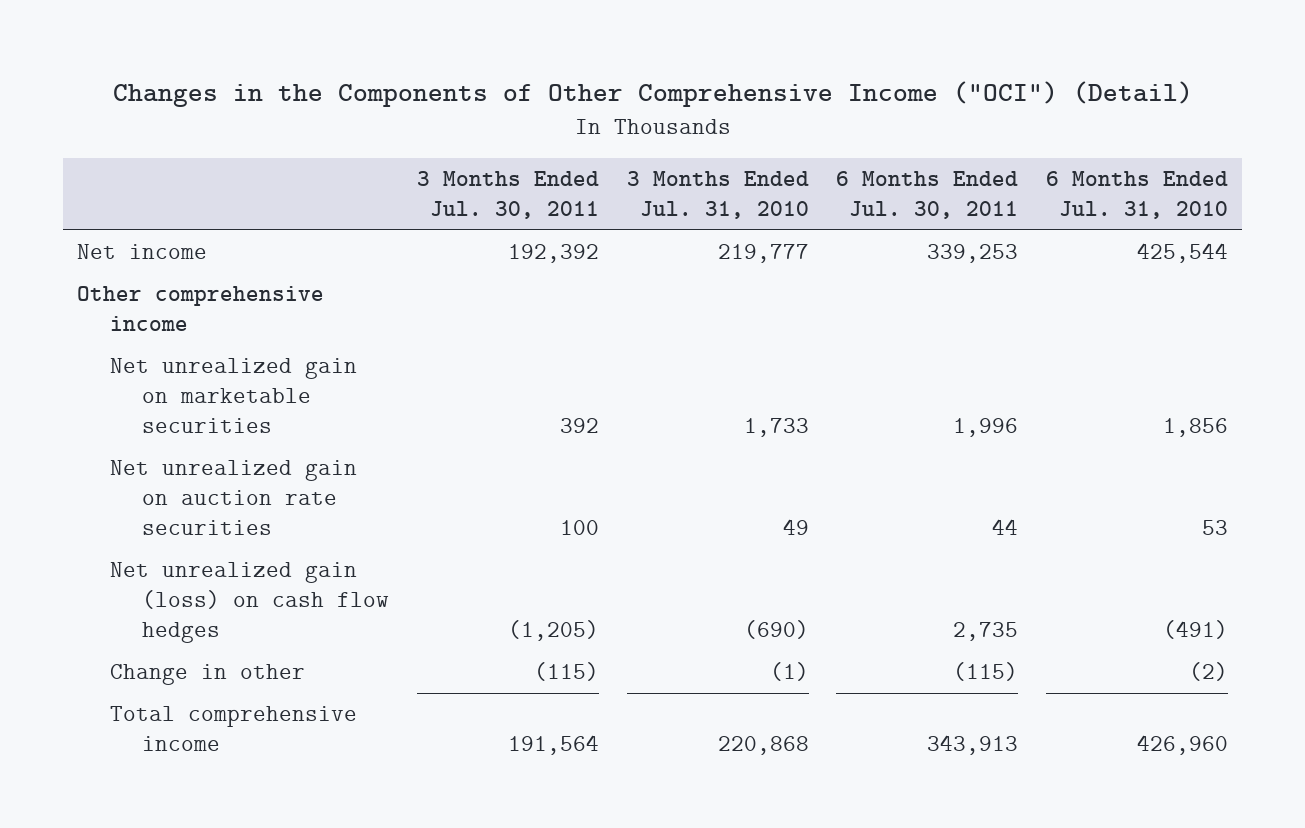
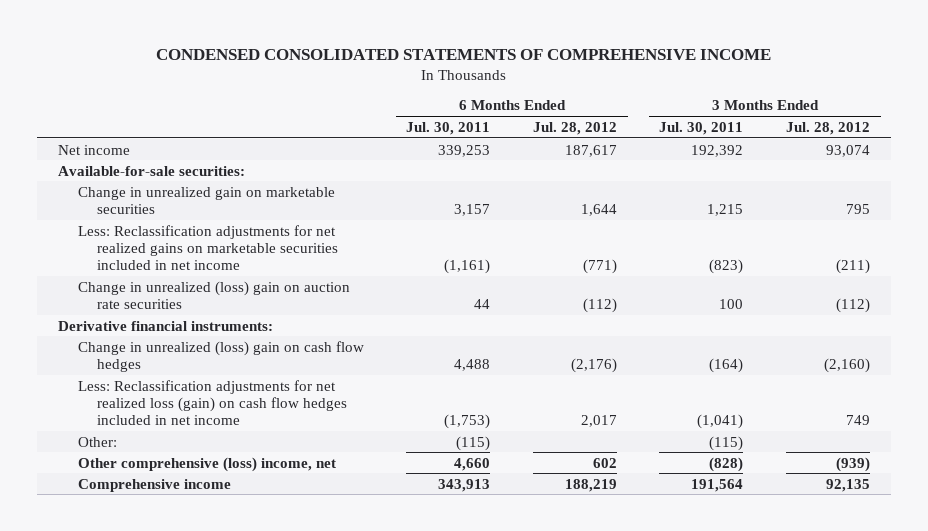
- Changes in the Components of Other Comprehensive Income ("OCI") (Detail)
+ CONDENSED CONSOLIDATED STATEMENTS OF COMPREHENSIVE INCOME
- | 3 Months Ended Jul. 30, 2011 | 3 Months Ended Jul. 31, 2010 | 6 Months Ended Jul. 30, 2011 | 6 Months Ended Jul. 31, 2010
+ | 6 Months Ended Jul. 30, 2011 | 6 Months Ended Jul. 28, 2012 | 3 Months Ended Jul. 30, 2011 | 3 Months Ended Jul. 28, 2012
- Other comprehensive income
- Net unrealized gain on marketable securities | 392 | 1,733 | 1,996 | 1,856
- Net unrealized gain on auction rate securities | 100 | 49 | 44 | 53
- Net unrealized gain (loss) on cash flow hedges | (1,205) | (690) | 2,735 | (491)
- Change in other | (115) | (1) | (115) | (2)
- Total comprehensive income | 191,564 | 220,868 | 343,913 | 426,960
+ Available-for-sale securities:
+ Change in unrealized gain on marketable securities | 3,157 | 1,644 | 1,215 | 795
+ Less: Reclassification adjustments for net realized gains on marketable securities included in net income | (1,161) | (771) | (823) | (211)
+ Change in unrealized (loss) gain on auction rate securities | 44 | (112) | 100 | (112)
+ Derivative financial instruments:
+ Change in unrealized (loss) gain on cash flow hedges | 4,488 | (2,176) | (164) | (2,160)
+ Less: Reclassification adjustments for net realized loss (gain) on cash flow hedges included in net income | (1,753) | 2,017 | (1,041) | 749
+ Other: | (115) | | (115) |
+ Other comprehensive (loss) income, net | 4,660 | 602 | (828) | (939)
+ Comprehensive income | 343,913 | 188,219 | 191,564 | 92,135

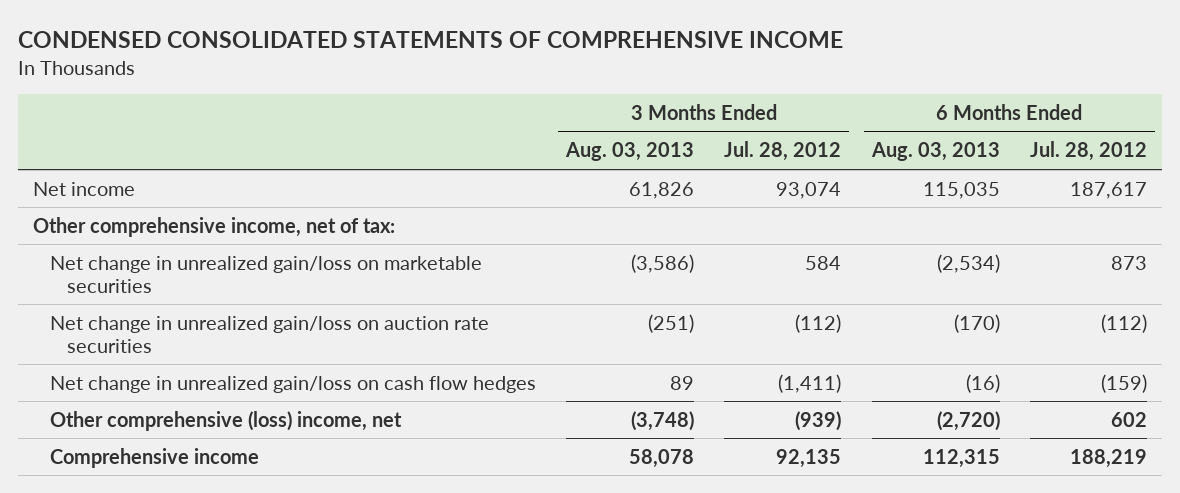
- | 6 Months Ended Jul. 30, 2011 | 6 Months Ended Jul. 28, 2012 | 3 Months Ended Jul. 30, 2011 | 3 Months Ended Jul. 28, 2012
+ | 3 Months Ended Aug. 03, 2013 | 3 Months Ended Jul. 28, 2012 | 6 Months Ended Aug. 03, 2013 | 6 Months Ended Jul. 28, 2012
- Available-for-sale securities:
- Change in unrealized gain on marketable securities | 3,157 | 1,644 | 1,215 | 795
- Less: Reclassification adjustments for net realized gains on marketable securities included in net income | (1,161) | (771) | (823) | (211)
- Change in unrealized (loss) gain on auction rate securities | 44 | (112) | 100 | (112)
- Derivative financial instruments:
- Change in unrealized (loss) gain on cash flow hedges | 4,488 | (2,176) | (164) | (2,160)
- Less: Reclassification adjustments for net realized loss (gain) on cash flow hedges included in net income | (1,753) | 2,017 | (1,041) | 749
- Other: | (115) | | (115) |
+ Other comprehensive income, net of tax:
+ Net change in unrealized gain/loss on marketable securities | (3,586) | 584 | (2,534) | 873
+ Net change in unrealized gain/loss on auction rate securities | (251) | (112) | (170) | (112)
+ Net change in unrealized gain/loss on cash flow hedges | 89 | (1,411) | (16) | (159)

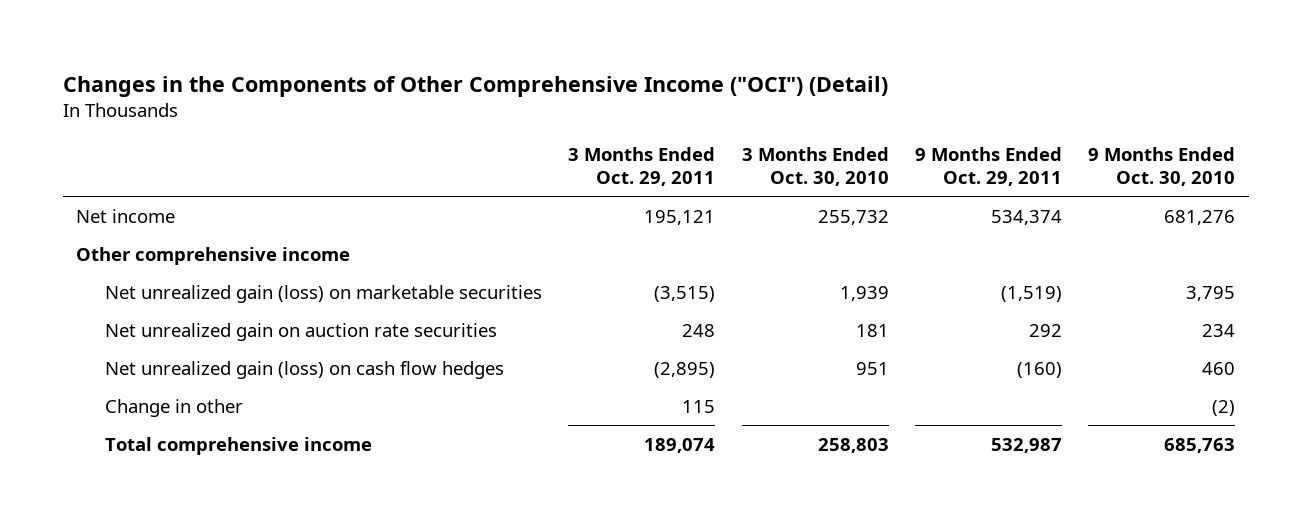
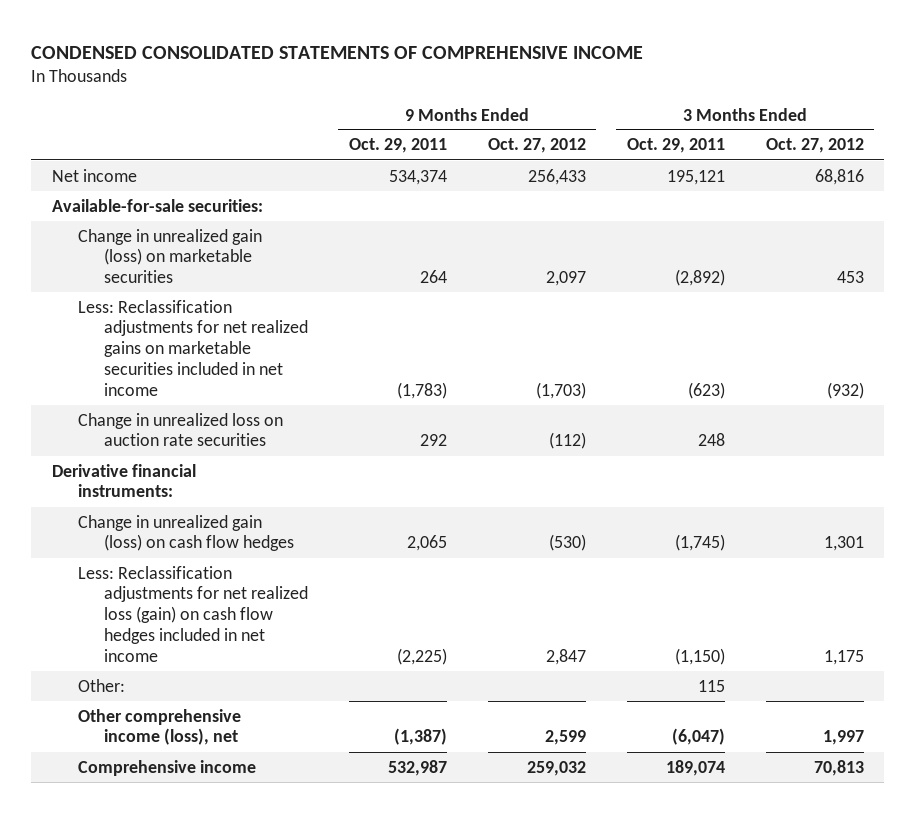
- Changes in the Components of Other Comprehensive Income ("OCI") (Detail)
+ CONDENSED CONSOLIDATED STATEMENTS OF COMPREHENSIVE INCOME
- | 3 Months Ended Oct. 29, 2011 | 3 Months Ended Oct. 30, 2010 | 9 Months Ended Oct. 29, 2011 | 9 Months Ended Oct. 30, 2010
+ | 9 Months Ended Oct. 29, 2011 | 9 Months Ended Oct. 27, 2012 | 3 Months Ended Oct. 29, 2011 | 3 Months Ended Oct. 27, 2012
- Other comprehensive income
- Net unrealized gain (loss) on marketable securities | (3,515) | 1,939 | (1,519) | 3,795
- Net unrealized gain on auction rate securities | 248 | 181 | 292 | 234
- Net unrealized gain (loss) on cash flow hedges | (2,895) | 951 | (160) | 460
- Change in other | 115 | | | (2)
- Total comprehensive income | 189,074 | 258,803 | 532,987 | 685,763
+ Available-for-sale securities:
+ Change in unrealized gain (loss) on marketable securities | 264 | 2,097 | (2,892) | 453
+ Less: Reclassification adjustments for net realized gains on marketable securities included in net income | (1,783) | (1,703) | (623) | (932)
+ Change in unrealized loss on auction rate securities | 292 | (112) | 248 |
+ Derivative financial instruments:
+ Change in unrealized gain (loss) on cash flow hedges | 2,065 | (530) | (1,745) | 1,301
+ Less: Reclassification adjustments for net realized loss (gain) on cash flow hedges included in net income | (2,225) | 2,847 | (1,150) | 1,175
+ Other: | | | 115 |
+ Other comprehensive income (loss), net | (1,387) | 2,599 | (6,047) | 1,997
+ Comprehensive income | 532,987 | 259,032 | 189,074 | 70,813

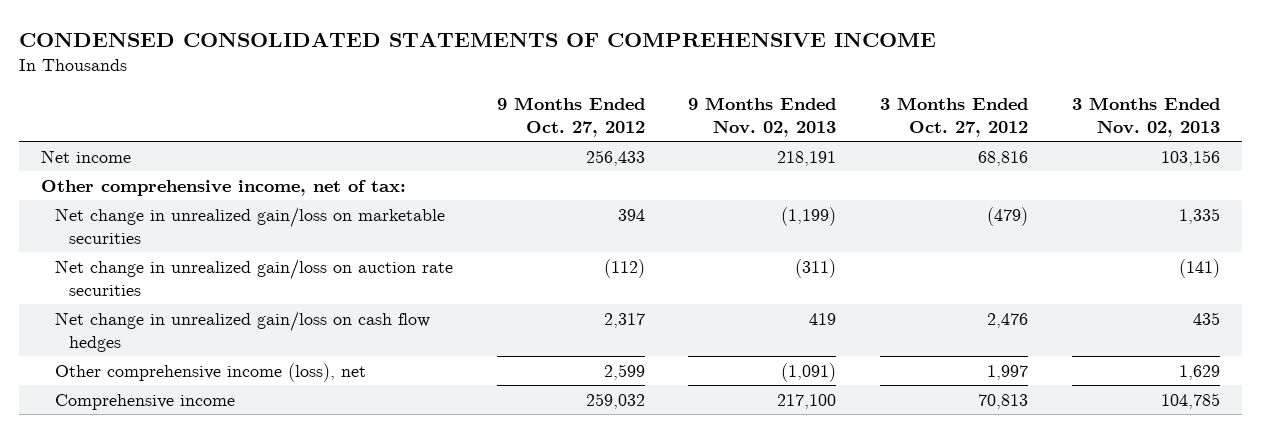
- | 9 Months Ended Oct. 29, 2011 | 9 Months Ended Oct. 27, 2012 | 3 Months Ended Oct. 29, 2011 | 3 Months Ended Oct. 27, 2012
+ | 9 Months Ended Oct. 27, 2012 | 9 Months Ended Nov. 02, 2013 | 3 Months Ended Oct. 27, 2012 | 3 Months Ended Nov. 02, 2013
- Available-for-sale securities:
- Change in unrealized gain (loss) on marketable securities | 264 | 2,097 | (2,892) | 453
- Less: Reclassification adjustments for net realized gains on marketable securities included in net income | (1,783) | (1,703) | (623) | (932)
- Change in unrealized loss on auction rate securities | 292 | (112) | 248 |
- Derivative financial instruments:
- Change in unrealized gain (loss) on cash flow hedges | 2,065 | (530) | (1,745) | 1,301
- Less: Reclassification adjustments for net realized loss (gain) on cash flow hedges included in net income | (2,225) | 2,847 | (1,150) | 1,175
- Other: | | | 115 |
+ Other comprehensive income, net of tax:
+ Net change in unrealized gain/loss on marketable securities | 394 | (1,199) | (479) | 1,335
+ Net change in unrealized gain/loss on auction rate securities | (112) | (311) | | (141)
+ Net change in unrealized gain/loss on cash flow hedges | 2,317 | 419 | 2,476 | 435

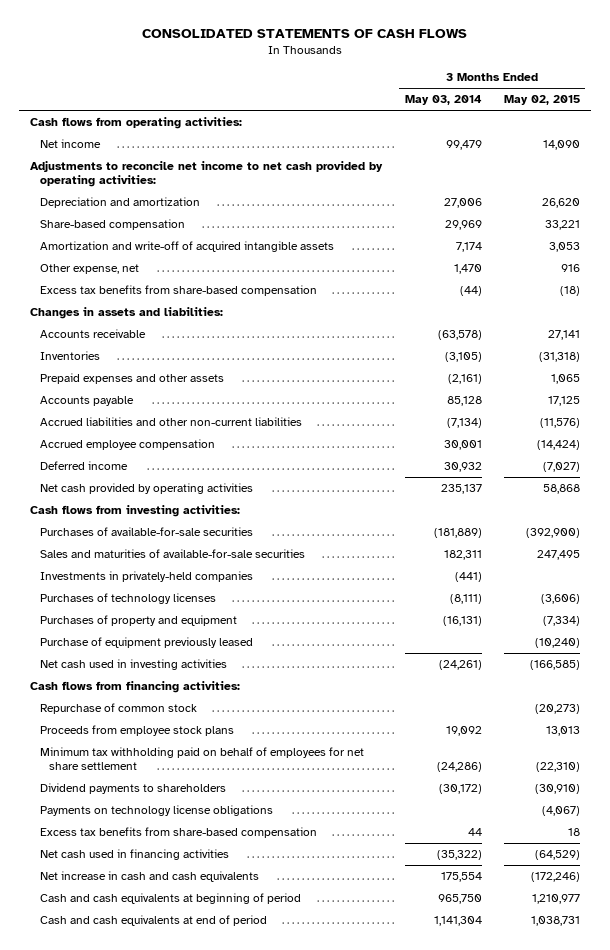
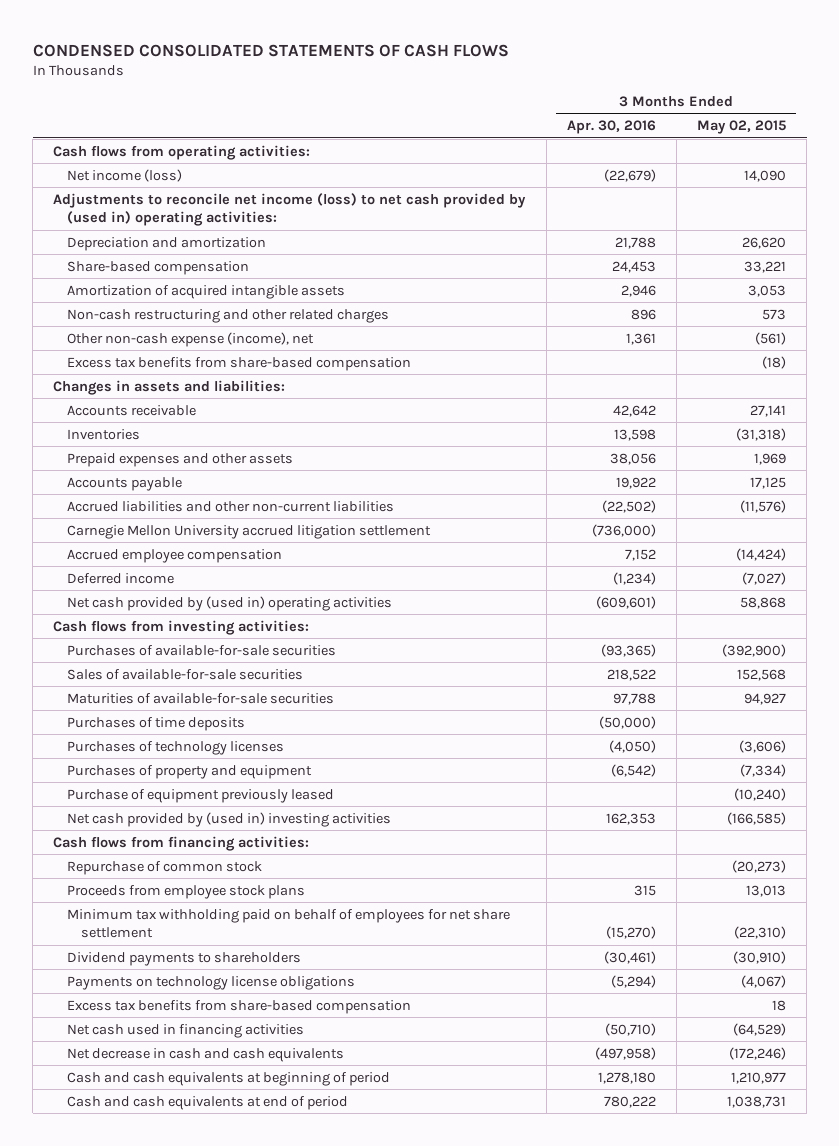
- CONSOLIDATED STATEMENTS OF CASH FLOWS
+ CONDENSED CONSOLIDATED STATEMENTS OF CASH FLOWS
- | 3 Months Ended May 03, 2014 | 3 Months Ended May 02, 2015
+ | 3 Months Ended Apr. 30, 2016 | 3 Months Ended May 02, 2015
- Net income | 99,479 | 14,090
- Adjustments to reconcile net income to net cash provided by operating activities:
+ Net income (loss) | (22,679) | 14,090
+ Adjustments to reconcile net income (loss) to net cash provided by (used in) operating activities:
- Amortization and write-off of acquired intangible assets | 7,174 | 3,053
- Other expense, net | 1,470 | 916
+ Amortization of acquired intangible assets | 2,946 | 3,053
+ Non-cash restructuring and other related charges | 896 | 573
+ Other non-cash expense (income), net | 1,361 | (561)
- Prepaid expenses and other assets | (2,161) | 1,065
+ Prepaid expenses and other assets | 38,056 | 1,969
+ Carnegie Mellon University accrued litigation settlement | (736,000) |
- Net cash provided by operating activities | 235,137 | 58,868
+ Net cash provided by (used in) operating activities | (609,601) | 58,868
- Sales and maturities of available-for-sale securities | 182,311 | 247,495
- Investments in privately-held companies | (441) |
+ Sales of available-for-sale securities | 218,522 | 152,568
+ Maturities of available-for-sale securities | 97,788 | 94,927
+ Purchases of time deposits | (50,000) |
- Net cash used in investing activities | (24,261) | (166,585)
+ Net cash provided by (used in) investing activities | 162,353 | (166,585)
- Net increase in cash and cash equivalents | 175,554 | (172,246)
+ Net decrease in cash and cash equivalents | (497,958) | (172,246)

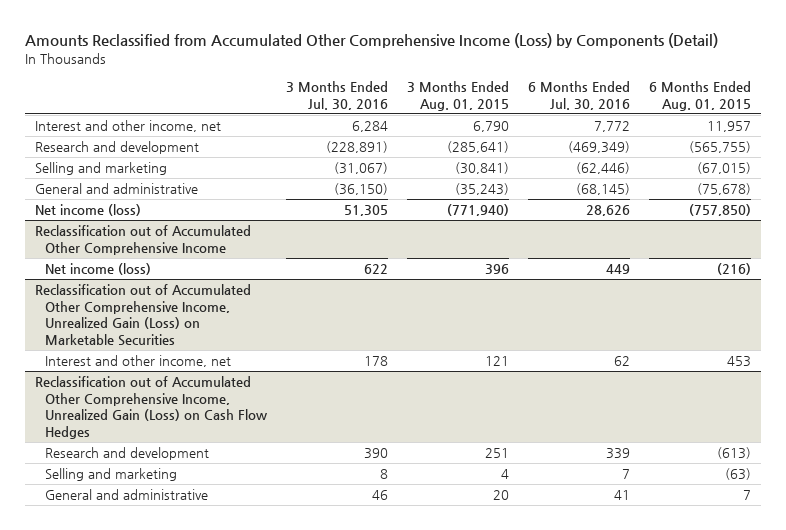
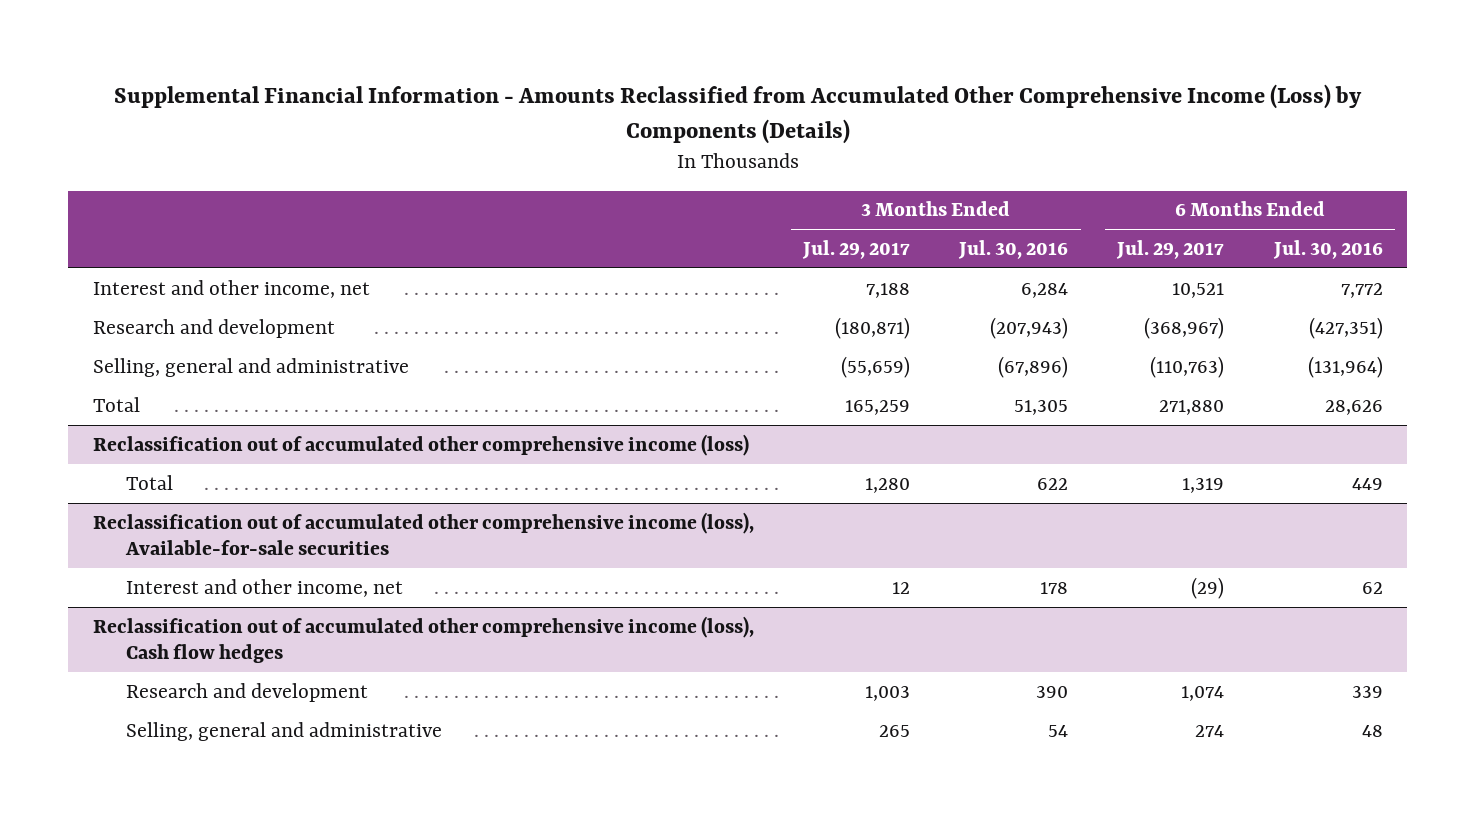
- Amounts Reclassified from Accumulated Other Comprehensive Income (Loss) by Components (Detail)
+ Supplemental Financial Information - Amounts Reclassified from Accumulated Other Comprehensive Income (Loss) by Components (Details)
- | 3 Months Ended Jul. 30, 2016 | 3 Months Ended Aug. 01, 2015 | 6 Months Ended Jul. 30, 2016 | 6 Months Ended Aug. 01, 2015
+ | 3 Months Ended Jul. 29, 2017 | 3 Months Ended Jul. 30, 2016 | 6 Months Ended Jul. 29, 2017 | 6 Months Ended Jul. 30, 2016
- Research and development | (228,891) | (285,641) | (469,349) | (565,755)
- Selling and marketing | (31,067) | (30,841) | (62,446) | (67,015)
- General and administrative | (36,150) | (35,243) | (68,145) | (75,678)
- Net income (loss) | 51,305 | (771,940) | 28,626 | (757,850)
- Reclassification out of Accumulated Other Comprehensive Income
- Net income (loss) | 622 | 396 | 449 | (216)
- Reclassification out of Accumulated Other Comprehensive Income, Unrealized Gain (Loss) on Marketable Securities
+ Research and development | (180,871) | (207,943) | (368,967) | (427,351)
+ Selling, general and administrative | (55,659) | (67,896) | (110,763) | (131,964)
+ Total | 165,259 | 51,305 | 271,880 | 28,626
+ Reclassification out of accumulated other comprehensive income (loss)
+ Total | 1,280 | 622 | 1,319 | 449
+ Reclassification out of accumulated other comprehensive income (loss), Available-for-sale securities
- Reclassification out of Accumulated Other Comprehensive Income, Unrealized Gain (Loss) on Cash Flow Hedges
+ Reclassification out of accumulated other comprehensive income (loss), Cash flow hedges
- Selling and marketing | 8 | 4 | 7 | (63)
- General and administrative | 46 | 20 | 41 | 7
+ Selling, general and administrative | 265 | 54 | 274 | 48

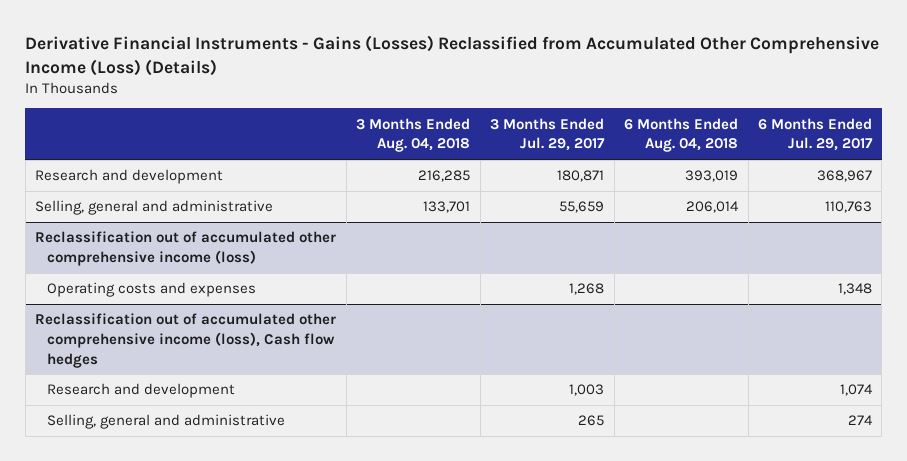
- Supplemental Financial Information - Amounts Reclassified from Accumulated Other Comprehensive Income (Loss) by Components (Details)
+ Derivative Financial Instruments - Gains (Losses) Reclassified from Accumulated Other Comprehensive Income (Loss) (Details)
- | 3 Months Ended Jul. 29, 2017 | 3 Months Ended Jul. 30, 2016 | 6 Months Ended Jul. 29, 2017 | 6 Months Ended Jul. 30, 2016
+ | 3 Months Ended Aug. 04, 2018 | 3 Months Ended Jul. 29, 2017 | 6 Months Ended Aug. 04, 2018 | 6 Months Ended Jul. 29, 2017
- Interest and other income, net | 7,188 | 6,284 | 10,521 | 7,772
- Research and development | (180,871) | (207,943) | (368,967) | (427,351)
- Selling, general and administrative | (55,659) | (67,896) | (110,763) | (131,964)
- Total | 165,259 | 51,305 | 271,880 | 28,626
+ Research and development | 216,285 | 180,871 | 393,019 | 368,967
+ Selling, general and administrative | 133,701 | 55,659 | 206,014 | 110,763
@ Reclassification out of accumulated other comprehensive income (loss)
- Total | 1,280 | 622 | 1,319 | 449
- Reclassification out of accumulated other comprehensive income (loss), Available-for-sale securities
- Interest and other income, net | 12 | 178 | (29) | 62
@ Reclassification out of accumulated other comprehensive income (loss)
+ Operating costs and expenses | | 1,268 | | 1,348

